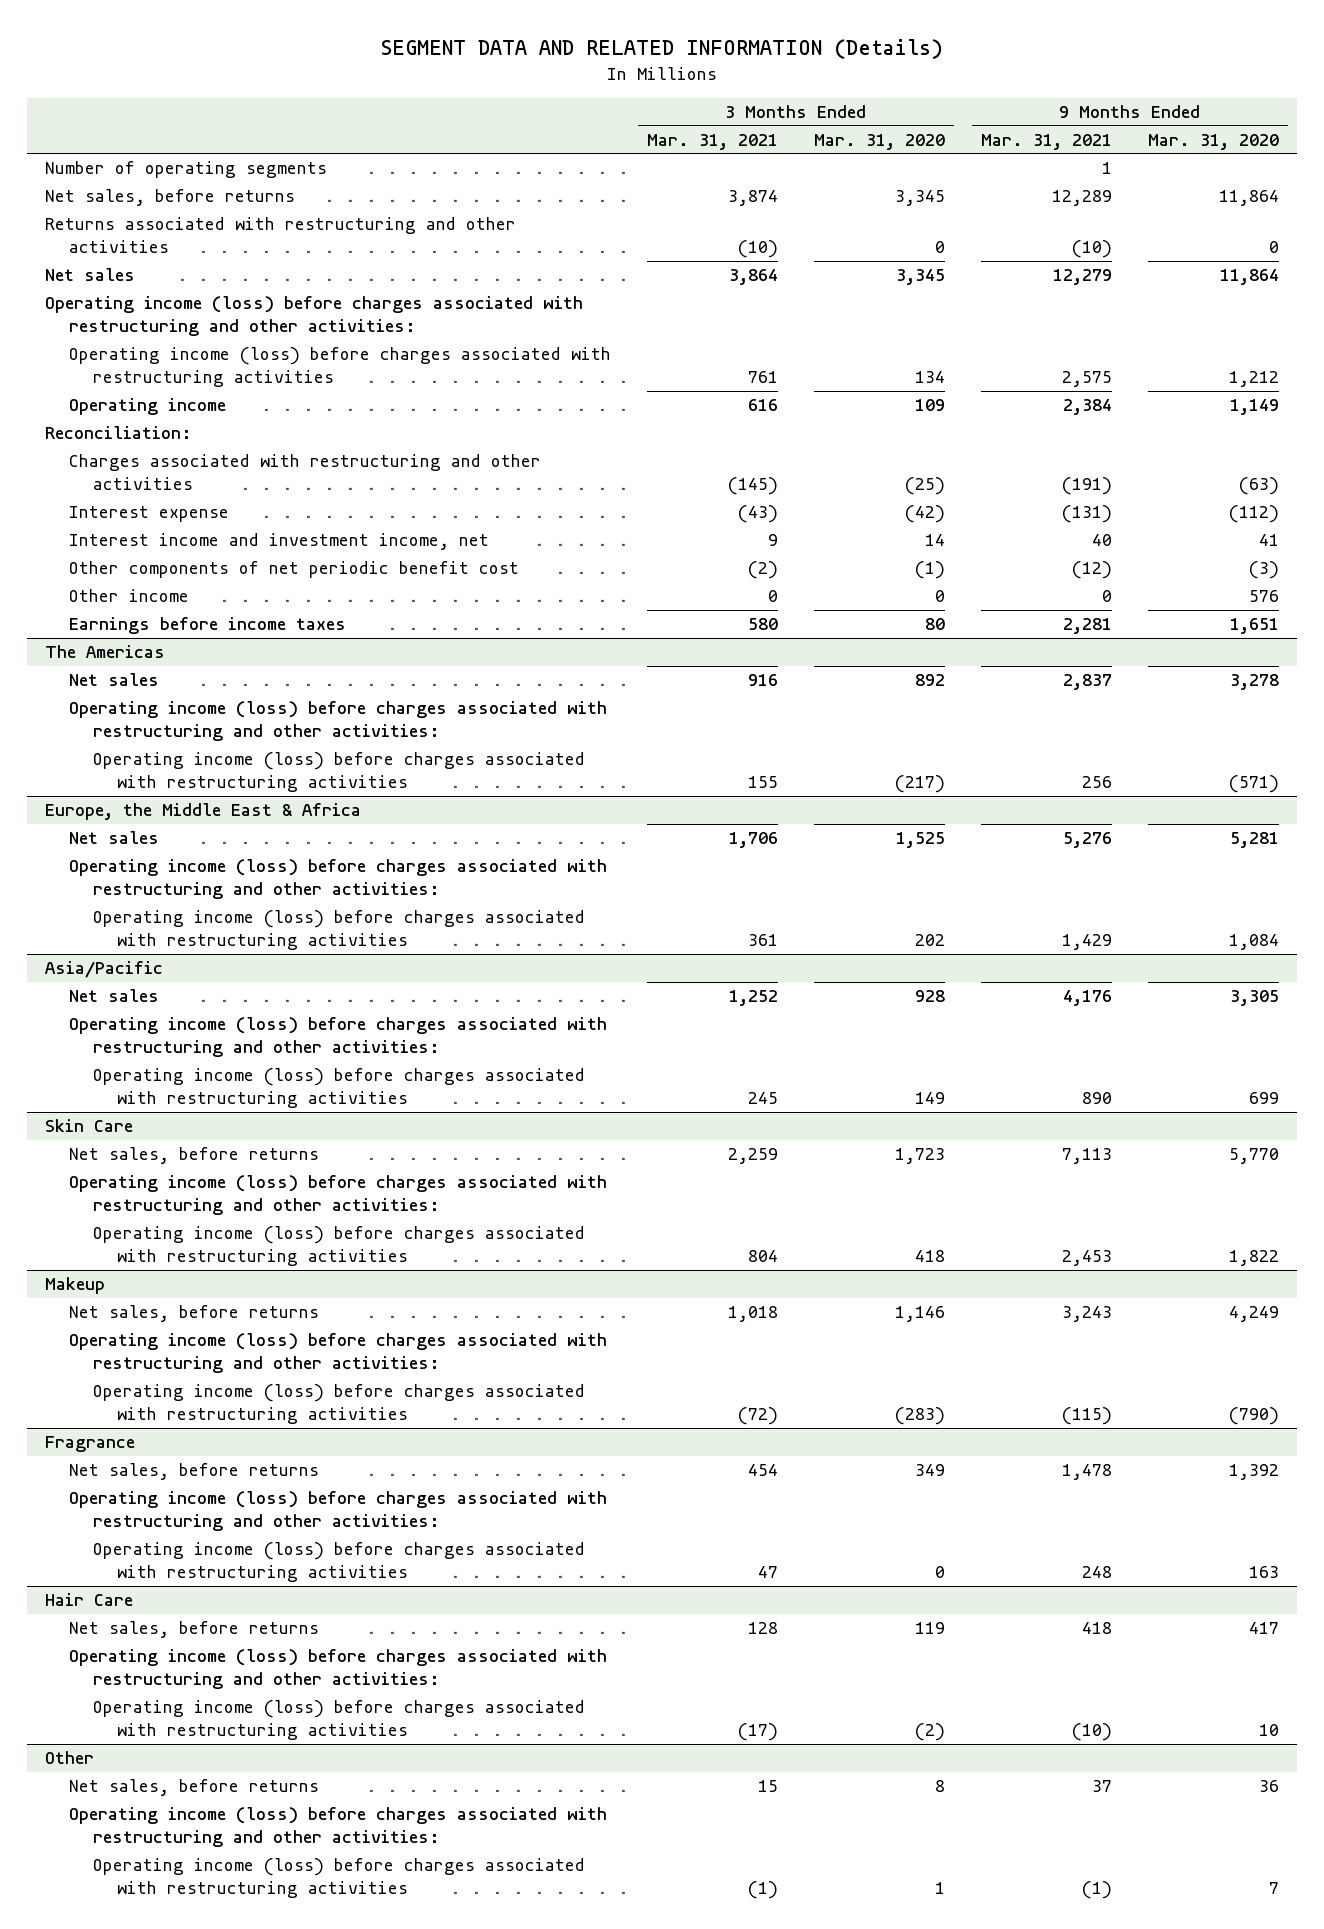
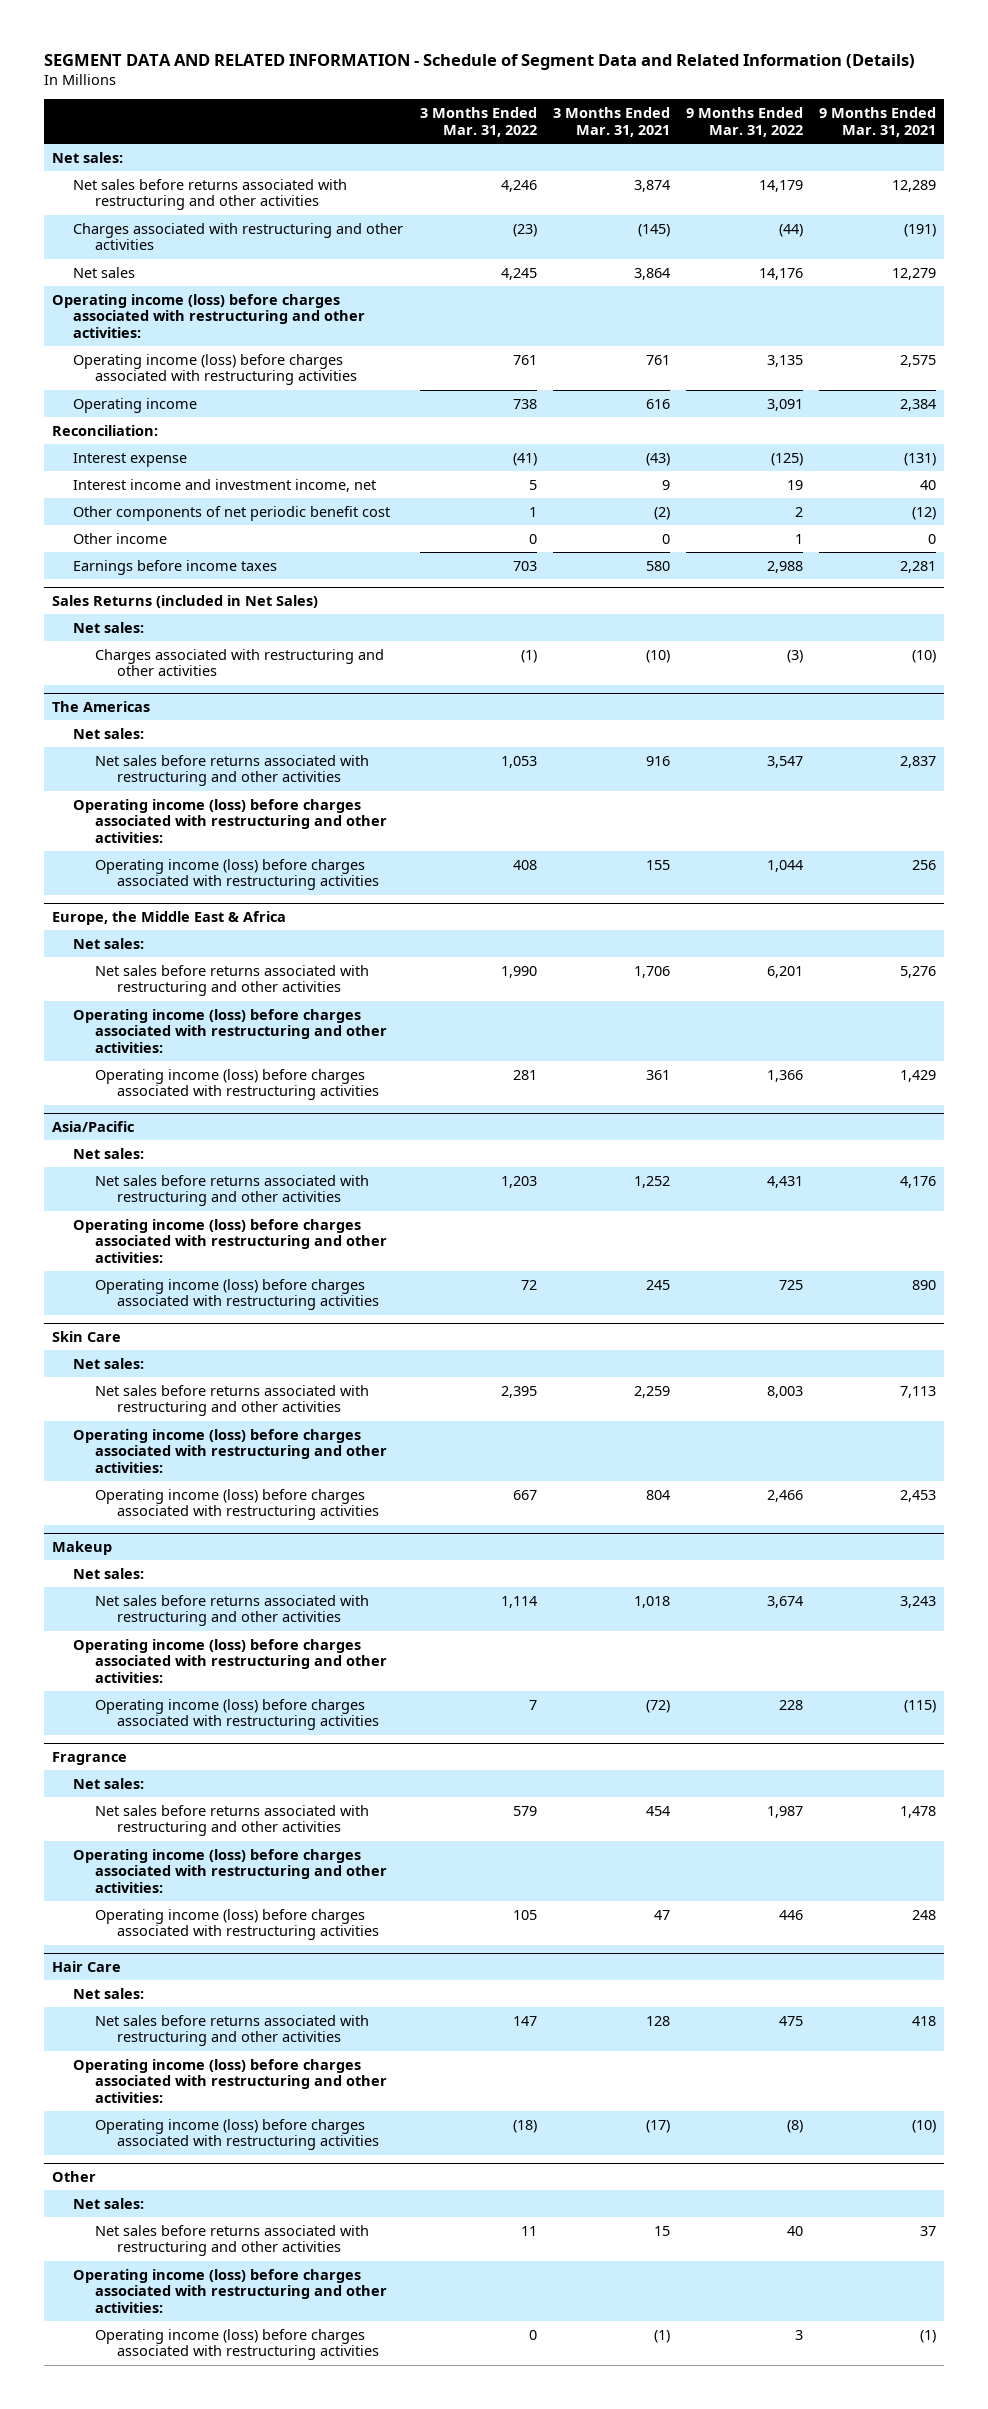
- SEGMENT DATA AND RELATED INFORMATION (Details)
+ SEGMENT DATA AND RELATED INFORMATION - Schedule of Segment Data and Related Information (Details)
- | 3 Months Ended Mar. 31, 2021 | 3 Months Ended Mar. 31, 2020 | 9 Months Ended Mar. 31, 2021 | 9 Months Ended Mar. 31, 2020
+ | 3 Months Ended Mar. 31, 2022 | 3 Months Ended Mar. 31, 2021 | 9 Months Ended Mar. 31, 2022 | 9 Months Ended Mar. 31, 2021
- Number of operating segments | | | 1 |
- Net sales, before returns | 3,874 | 3,345 | 12,289 | 11,864
- Returns associated with restructuring and other activities | (10) | 0 | (10) | 0
+ Net sales:
+ Net sales before returns associated with restructuring and other activities | 4,246 | 3,874 | 14,179 | 12,289
moved up: Charges associated with restructuring and other activities | (23) | (145) | (44) | (191)
+ Sales Returns (included in Net Sales)
+ Net sales:
+ Charges associated with restructuring and other activities | (1) | (10) | (3) | (10)
@ The Americas
- Net sales | 916 | 892 | 2,837 | 3,278
+ Net sales:
+ Net sales before returns associated with restructuring and other activities | 1,053 | 916 | 3,547 | 2,837
@ Europe, the Middle East & Africa
- Net sales | 1,706 | 1,525 | 5,276 | 5,281
+ Net sales:
+ Net sales before returns associated with restructuring and other activities | 1,990 | 1,706 | 6,201 | 5,276
@ Asia/Pacific
- Net sales | 1,252 | 928 | 4,176 | 3,305
+ Net sales:
+ Net sales before returns associated with restructuring and other activities | 1,203 | 1,252 | 4,431 | 4,176
@ Skin Care
- Net sales, before returns | 2,259 | 1,723 | 7,113 | 5,770
+ Net sales:
+ Net sales before returns associated with restructuring and other activities | 2,395 | 2,259 | 8,003 | 7,113
@ Makeup
- Net sales, before returns | 1,018 | 1,146 | 3,243 | 4,249
+ Net sales:
+ Net sales before returns associated with restructuring and other activities | 1,114 | 1,018 | 3,674 | 3,243
@ Fragrance
- Net sales, before returns | 454 | 349 | 1,478 | 1,392
+ Net sales:
+ Net sales before returns associated with restructuring and other activities | 579 | 454 | 1,987 | 1,478
@ Hair Care
- Net sales, before returns | 128 | 119 | 418 | 417
+ Net sales:
+ Net sales before returns associated with restructuring and other activities | 147 | 128 | 475 | 418
@ Other
- Net sales, before returns | 15 | 8 | 37 | 36
+ Net sales:
+ Net sales before returns associated with restructuring and other activities | 11 | 15 | 40 | 37

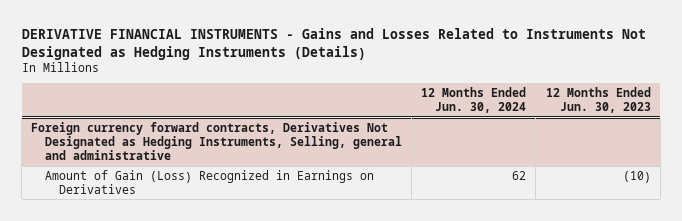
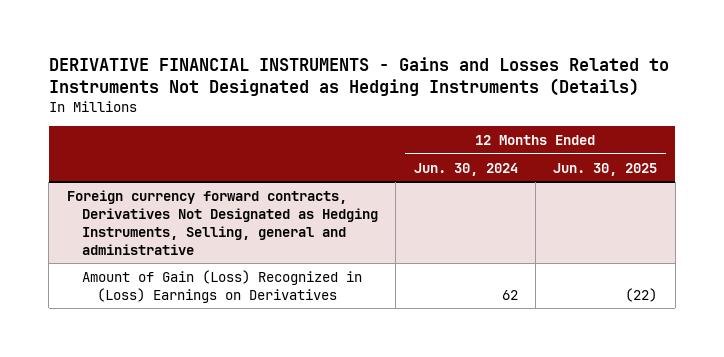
- | 12 Months Ended Jun. 30, 2024 | 12 Months Ended Jun. 30, 2023
+ | 12 Months Ended Jun. 30, 2024 | 12 Months Ended Jun. 30, 2025
@ Foreign currency forward contracts, Derivatives Not Designated as Hedging Instruments, Selling, general and administrative
- Amount of Gain (Loss) Recognized in Earnings on Derivatives | 62 | (10)
+ Amount of Gain (Loss) Recognized in (Loss) Earnings on Derivatives | 62 | (22)

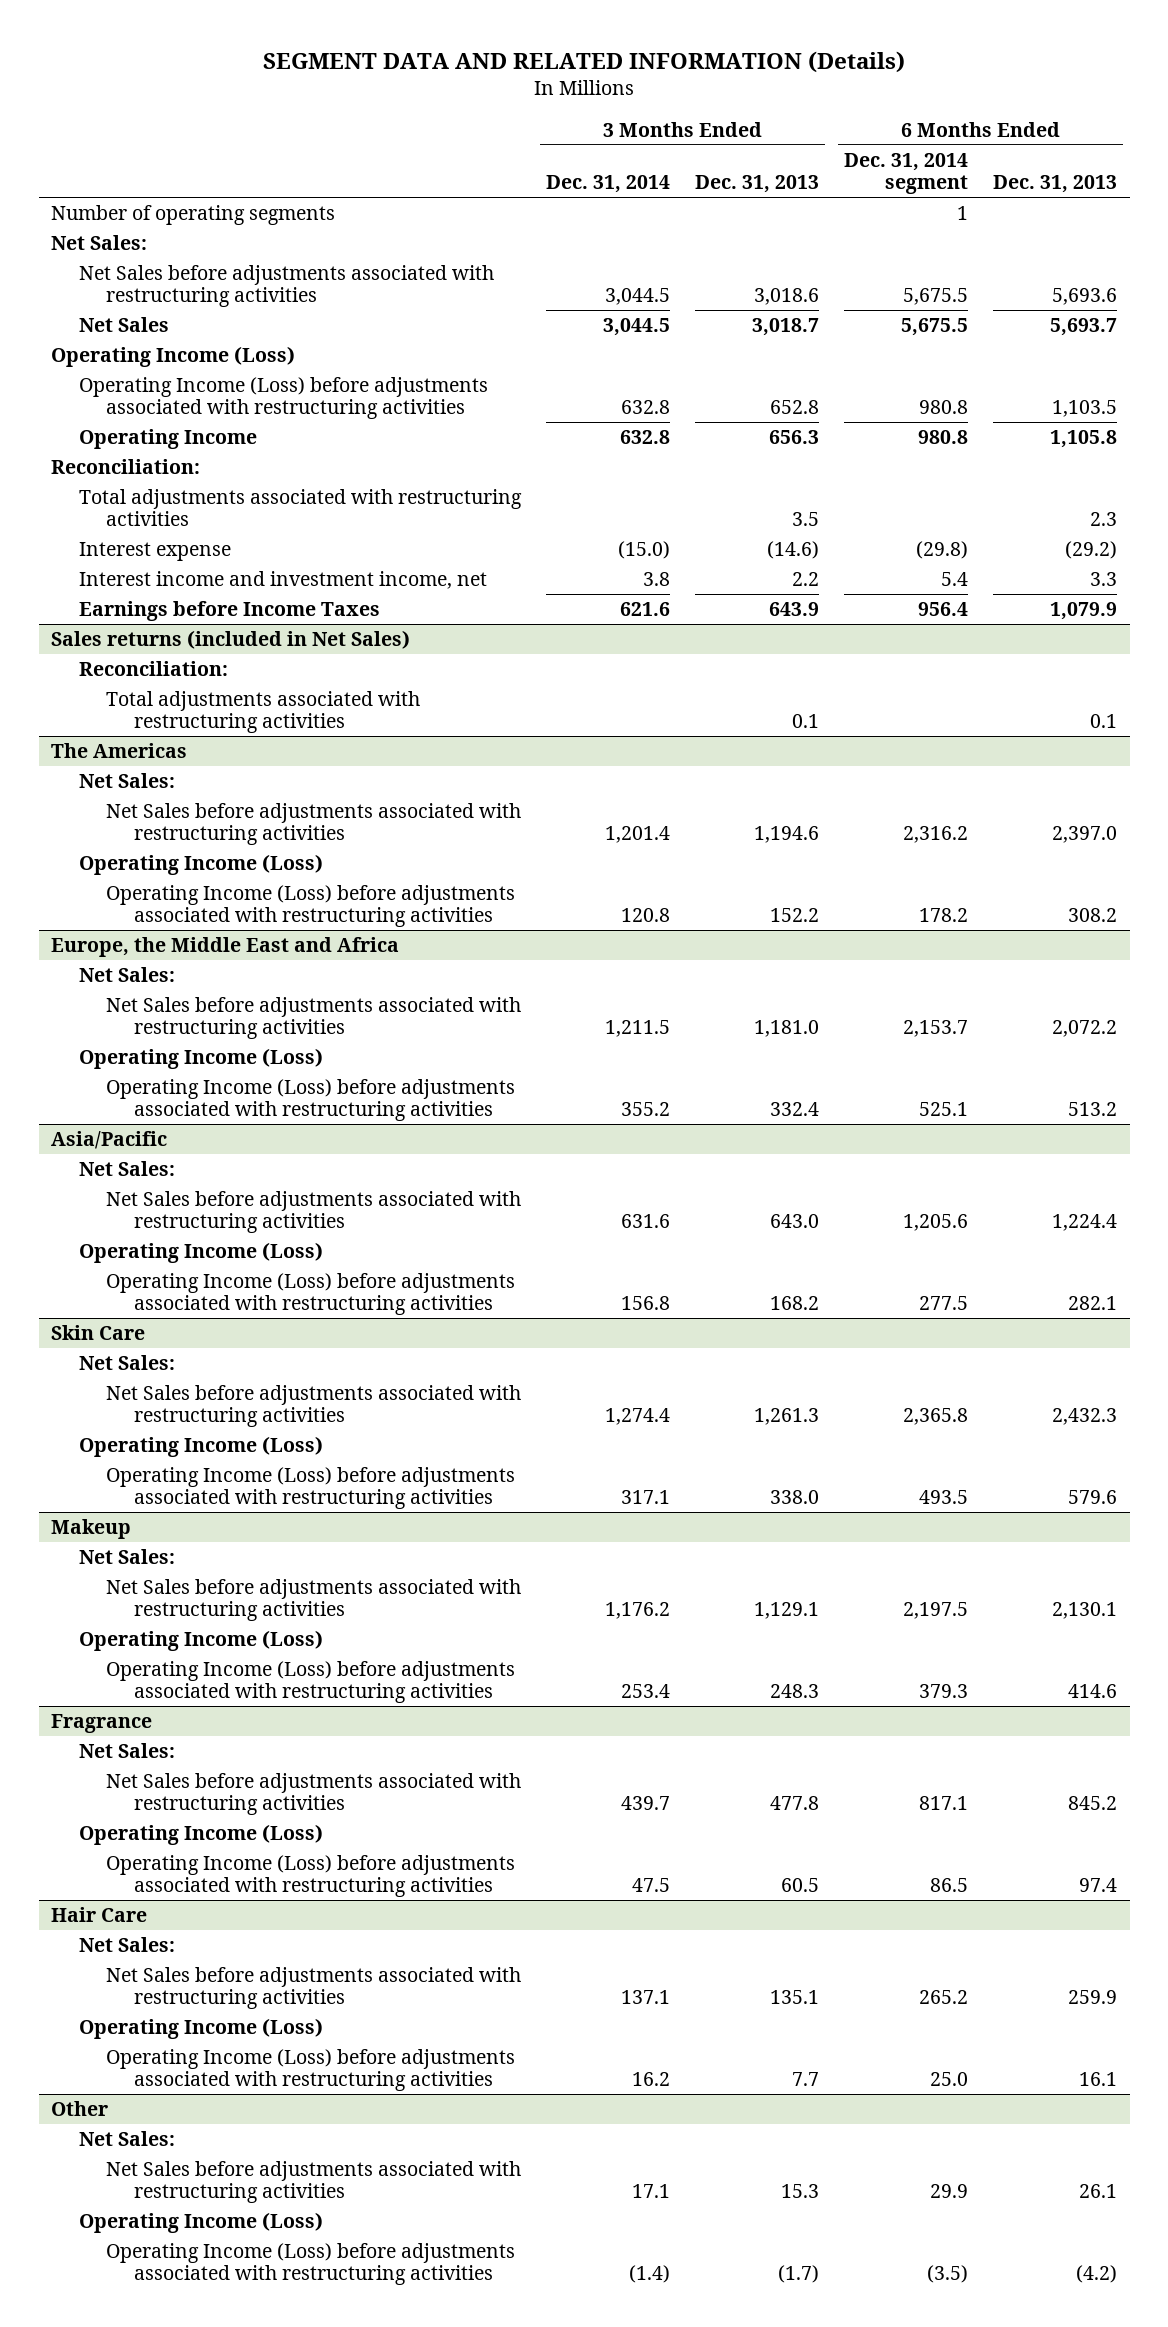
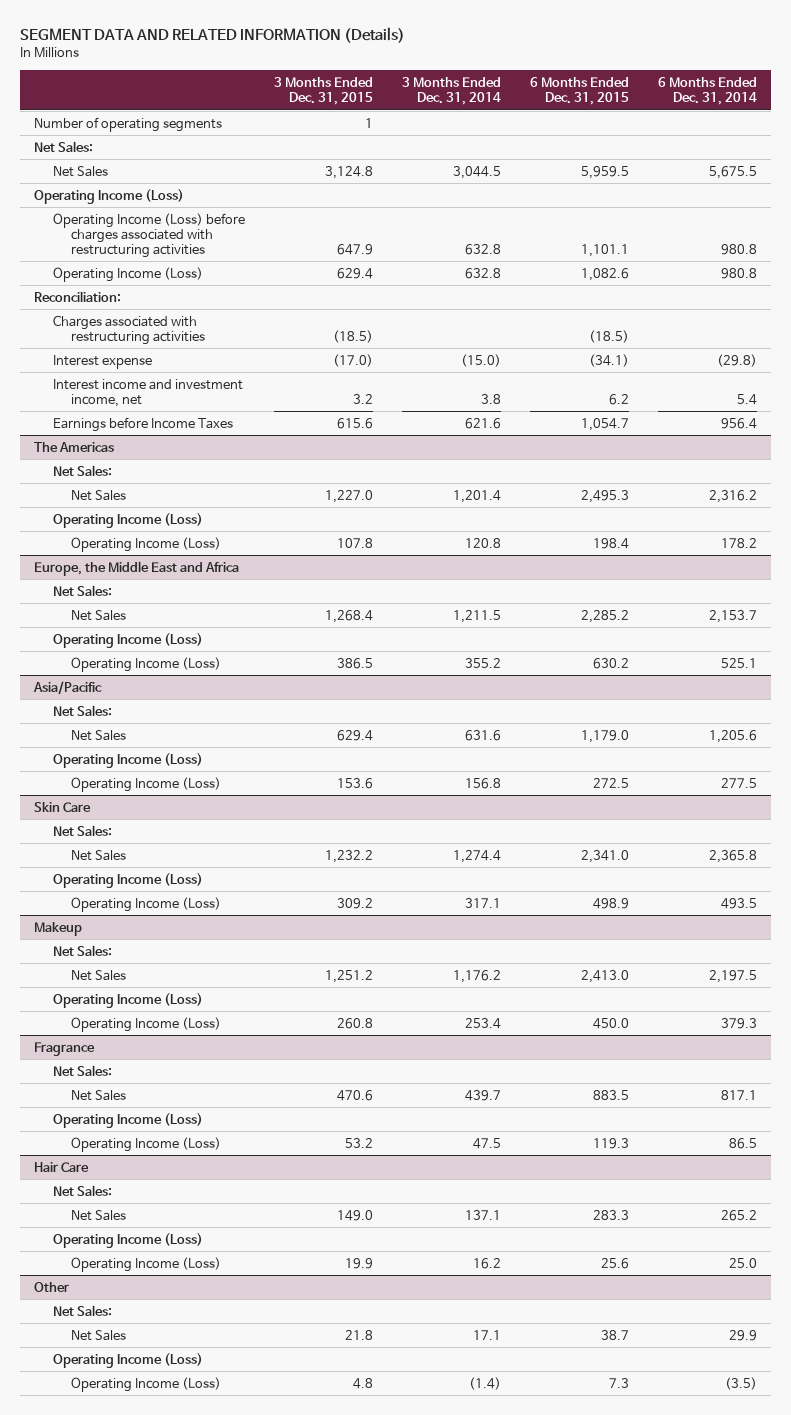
- | 3 Months Ended Dec. 31, 2014 | 3 Months Ended Dec. 31, 2013 | 6 Months Ended Dec. 31, 2014 segment | 6 Months Ended Dec. 31, 2013
+ | 3 Months Ended Dec. 31, 2015 | 3 Months Ended Dec. 31, 2014 | 6 Months Ended Dec. 31, 2015 | 6 Months Ended Dec. 31, 2014
- Net Sales before adjustments associated with restructuring activities | 3,044.5 | 3,018.6 | 5,675.5 | 5,693.6
- Operating Income (Loss) before adjustments associated with restructuring activities | 632.8 | 652.8 | 980.8 | 1,103.5
- Operating Income | 632.8 | 656.3 | 980.8 | 1,105.8
+ Operating Income (Loss) before charges associated with restructuring activities | 647.9 | 632.8 | 1,101.1 | 980.8
+ Operating Income (Loss) | 629.4 | 632.8 | 1,082.6 | 980.8
- Total adjustments associated with restructuring activities | | 3.5 | | 2.3
+ Charges associated with restructuring activities | (18.5) | | (18.5) |
- Sales returns (included in Net Sales)
- Reconciliation:
- Total adjustments associated with restructuring activities | | 0.1 | | 0.1
@ The Americas
- Net Sales before adjustments associated with restructuring activities | 1,201.4 | 1,194.6 | 2,316.2 | 2,397.0
+ Net Sales | 1,227.0 | 1,201.4 | 2,495.3 | 2,316.2
- Operating Income (Loss) before adjustments associated with restructuring activities | 120.8 | 152.2 | 178.2 | 308.2
+ Operating Income (Loss) | 107.8 | 120.8 | 198.4 | 178.2
@ Europe, the Middle East and Africa
- Net Sales before adjustments associated with restructuring activities | 1,211.5 | 1,181.0 | 2,153.7 | 2,072.2
+ Net Sales | 1,268.4 | 1,211.5 | 2,285.2 | 2,153.7
- Operating Income (Loss) before adjustments associated with restructuring activities | 355.2 | 332.4 | 525.1 | 513.2
+ Operating Income (Loss) | 386.5 | 355.2 | 630.2 | 525.1
@ Asia/Pacific
- Net Sales before adjustments associated with restructuring activities | 631.6 | 643.0 | 1,205.6 | 1,224.4
+ Net Sales | 629.4 | 631.6 | 1,179.0 | 1,205.6
- Operating Income (Loss) before adjustments associated with restructuring activities | 156.8 | 168.2 | 277.5 | 282.1
+ Operating Income (Loss) | 153.6 | 156.8 | 272.5 | 277.5
@ Skin Care
- Net Sales before adjustments associated with restructuring activities | 1,274.4 | 1,261.3 | 2,365.8 | 2,432.3
+ Net Sales | 1,232.2 | 1,274.4 | 2,341.0 | 2,365.8
- Operating Income (Loss) before adjustments associated with restructuring activities | 317.1 | 338.0 | 493.5 | 579.6
+ Operating Income (Loss) | 309.2 | 317.1 | 498.9 | 493.5
@ Makeup
- Net Sales before adjustments associated with restructuring activities | 1,176.2 | 1,129.1 | 2,197.5 | 2,130.1
+ Net Sales | 1,251.2 | 1,176.2 | 2,413.0 | 2,197.5
- Operating Income (Loss) before adjustments associated with restructuring activities | 253.4 | 248.3 | 379.3 | 414.6
+ Operating Income (Loss) | 260.8 | 253.4 | 450.0 | 379.3
@ Fragrance
- Net Sales before adjustments associated with restructuring activities | 439.7 | 477.8 | 817.1 | 845.2
+ Net Sales | 470.6 | 439.7 | 883.5 | 817.1
- Operating Income (Loss) before adjustments associated with restructuring activities | 47.5 | 60.5 | 86.5 | 97.4
+ Operating Income (Loss) | 53.2 | 47.5 | 119.3 | 86.5
@ Hair Care
- Net Sales before adjustments associated with restructuring activities | 137.1 | 135.1 | 265.2 | 259.9
+ Net Sales | 149.0 | 137.1 | 283.3 | 265.2
- Operating Income (Loss) before adjustments associated with restructuring activities | 16.2 | 7.7 | 25.0 | 16.1
+ Operating Income (Loss) | 19.9 | 16.2 | 25.6 | 25.0
@ Other
- Net Sales before adjustments associated with restructuring activities | 17.1 | 15.3 | 29.9 | 26.1
+ Net Sales | 21.8 | 17.1 | 38.7 | 29.9
- Operating Income (Loss) before adjustments associated with restructuring activities | (1.4) | (1.7) | (3.5) | (4.2)
+ Operating Income (Loss) | 4.8 | (1.4) | 7.3 | (3.5)

